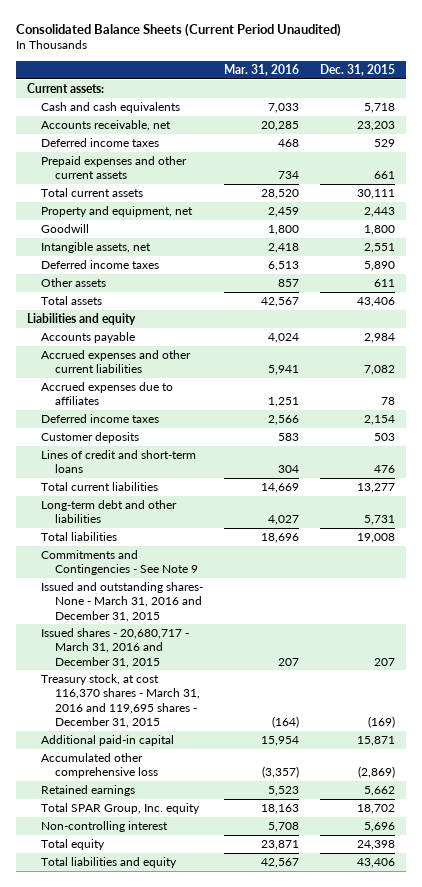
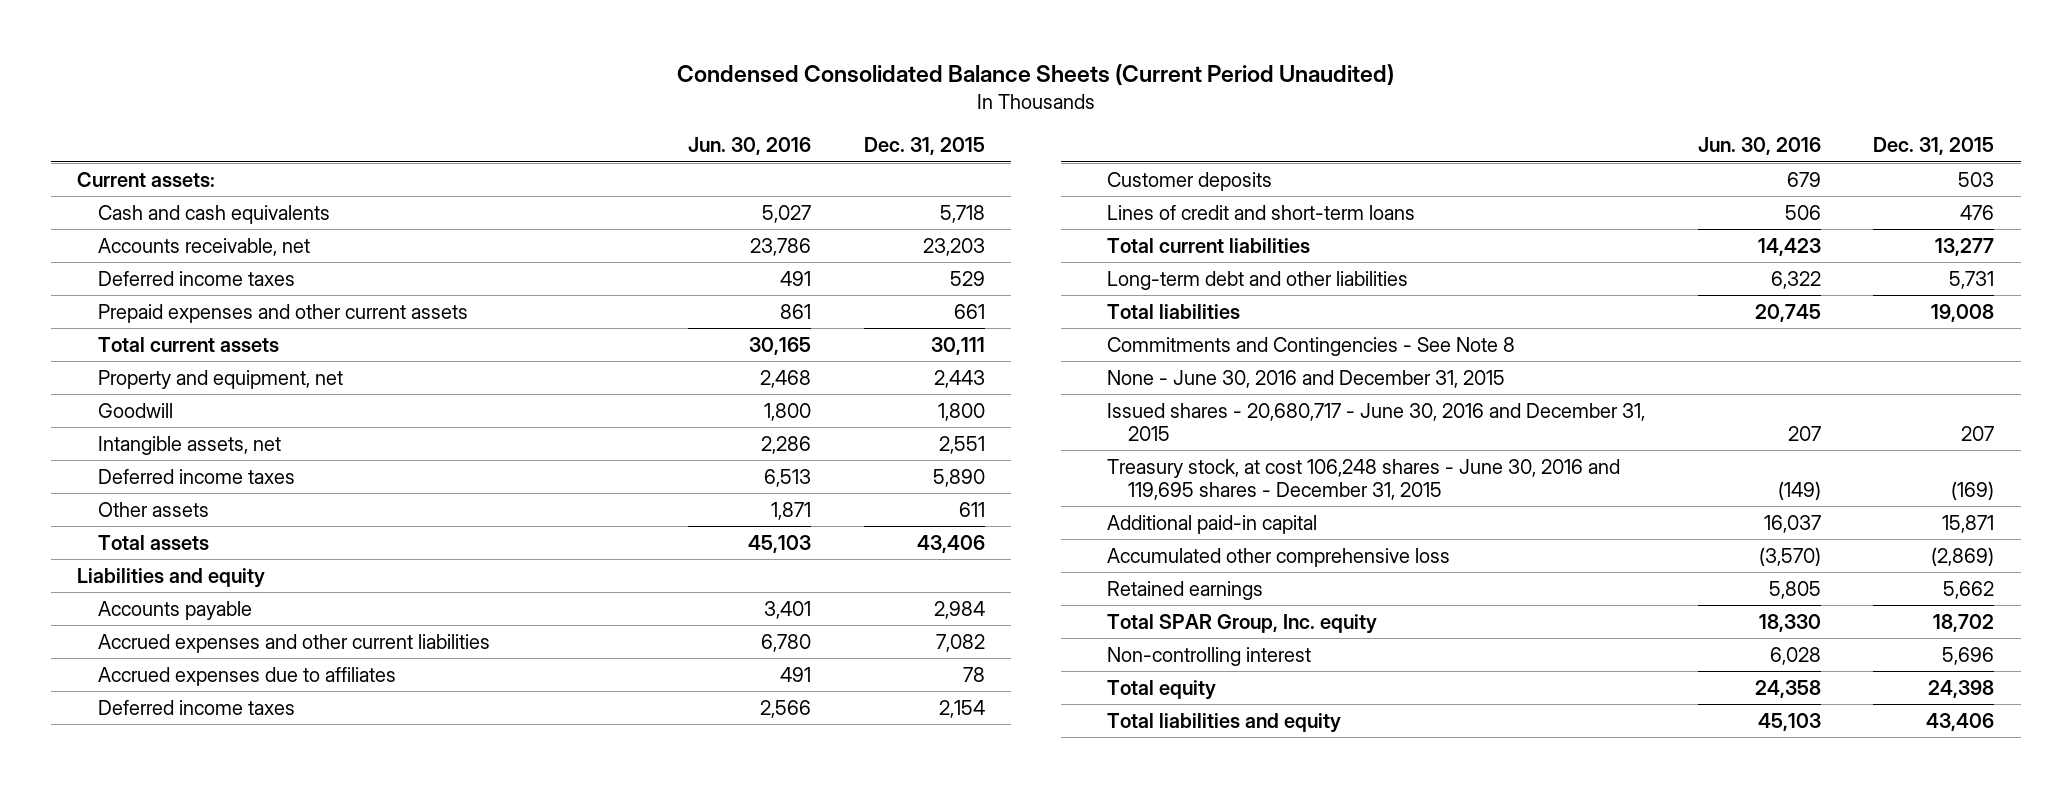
- Consolidated Balance Sheets (Current Period Unaudited)
+ Condensed Consolidated Balance Sheets (Current Period Unaudited)
- | Mar. 31, 2016 | Dec. 31, 2015
+ | Jun. 30, 2016 | Dec. 31, 2015
- Commitments and Contingencies - See Note 9
- Issued and outstanding shares- None - March 31, 2016 and December 31, 2015
- Issued shares - 20,680,717 - March 31, 2016 and December 31, 2015 | 207 | 207
- Treasury stock, at cost 116,370 shares - March 31, 2016 and 119,695 shares - December 31, 2015 | (164) | (169)
+ Commitments and Contingencies - See Note 8
+ None - June 30, 2016 and December 31, 2015
+ Issued shares - 20,680,717 - June 30, 2016 and December 31, 2015 | 207 | 207
+ Treasury stock, at cost 106,248 shares - June 30, 2016 and 119,695 shares - December 31, 2015 | (149) | (169)

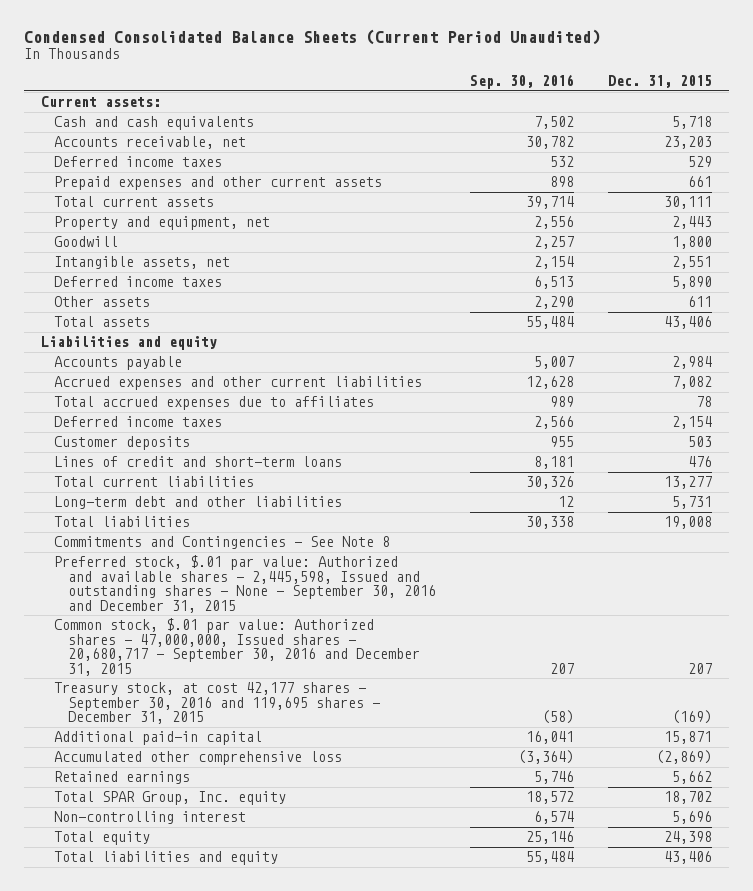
- | Jun. 30, 2016 | Dec. 31, 2015
+ | Sep. 30, 2016 | Dec. 31, 2015
- Accrued expenses due to affiliates | 491 | 78
+ Total accrued expenses due to affiliates | 989 | 78
- None - June 30, 2016 and December 31, 2015
- Issued shares - 20,680,717 - June 30, 2016 and December 31, 2015 | 207 | 207
- Treasury stock, at cost 106,248 shares - June 30, 2016 and 119,695 shares - December 31, 2015 | (149) | (169)
+ Preferred stock, $.01 par value: Authorized and available shares - 2,445,598, Issued and outstanding shares - None - September 30, 2016 and December 31, 2015
+ Common stock, $.01 par value: Authorized shares - 47,000,000, Issued shares - 20,680,717 - September 30, 2016 and December 31, 2015 | 207 | 207
+ Treasury stock, at cost 42,177 shares - September 30, 2016 and 119,695 shares - December 31, 2015 | (58) | (169)

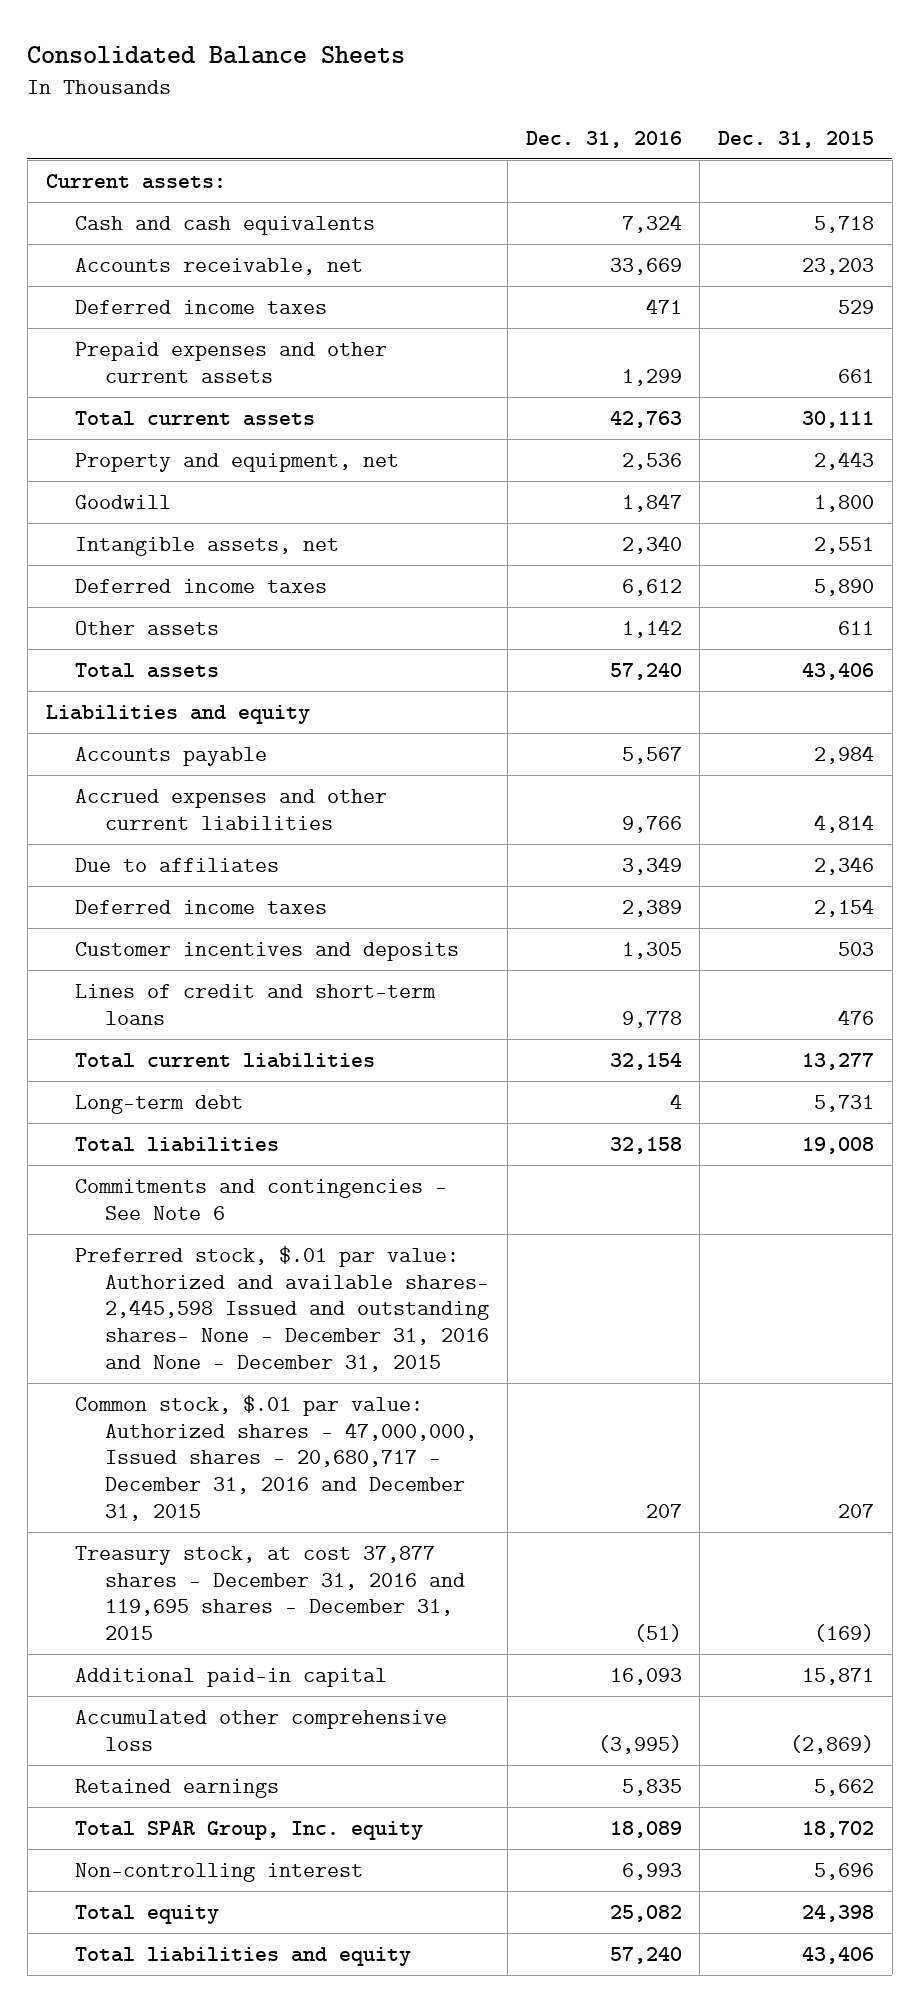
- Condensed Consolidated Balance Sheets (Current Period Unaudited)
+ Consolidated Balance Sheets
- | Sep. 30, 2016 | Dec. 31, 2015
+ | Dec. 31, 2016 | Dec. 31, 2015
- Accrued expenses and other current liabilities | 12,628 | 7,082
- Total accrued expenses due to affiliates | 989 | 78
+ Accrued expenses and other current liabilities | 9,766 | 4,814
+ Due to affiliates | 3,349 | 2,346
- Customer deposits | 955 | 503
+ Customer incentives and deposits | 1,305 | 503
- Long-term debt and other liabilities | 12 | 5,731
+ Long-term debt | 4 | 5,731
- Commitments and Contingencies - See Note 8
- Preferred stock, $.01 par value: Authorized and available shares - 2,445,598, Issued and outstanding shares - None - September 30, 2016 and December 31, 2015
- Common stock, $.01 par value: Authorized shares - 47,000,000, Issued shares - 20,680,717 - September 30, 2016 and December 31, 2015 | 207 | 207
- Treasury stock, at cost 42,177 shares - September 30, 2016 and 119,695 shares - December 31, 2015 | (58) | (169)
+ Commitments and contingencies - See Note 6
+ Preferred stock, $.01 par value: Authorized and available shares- 2,445,598 Issued and outstanding shares- None - December 31, 2016 and None - December 31, 2015
+ Common stock, $.01 par value: Authorized shares - 47,000,000, Issued shares - 20,680,717 - December 31, 2016 and December 31, 2015 | 207 | 207
+ Treasury stock, at cost 37,877 shares - December 31, 2016 and 119,695 shares - December 31, 2015 | (51) | (169)

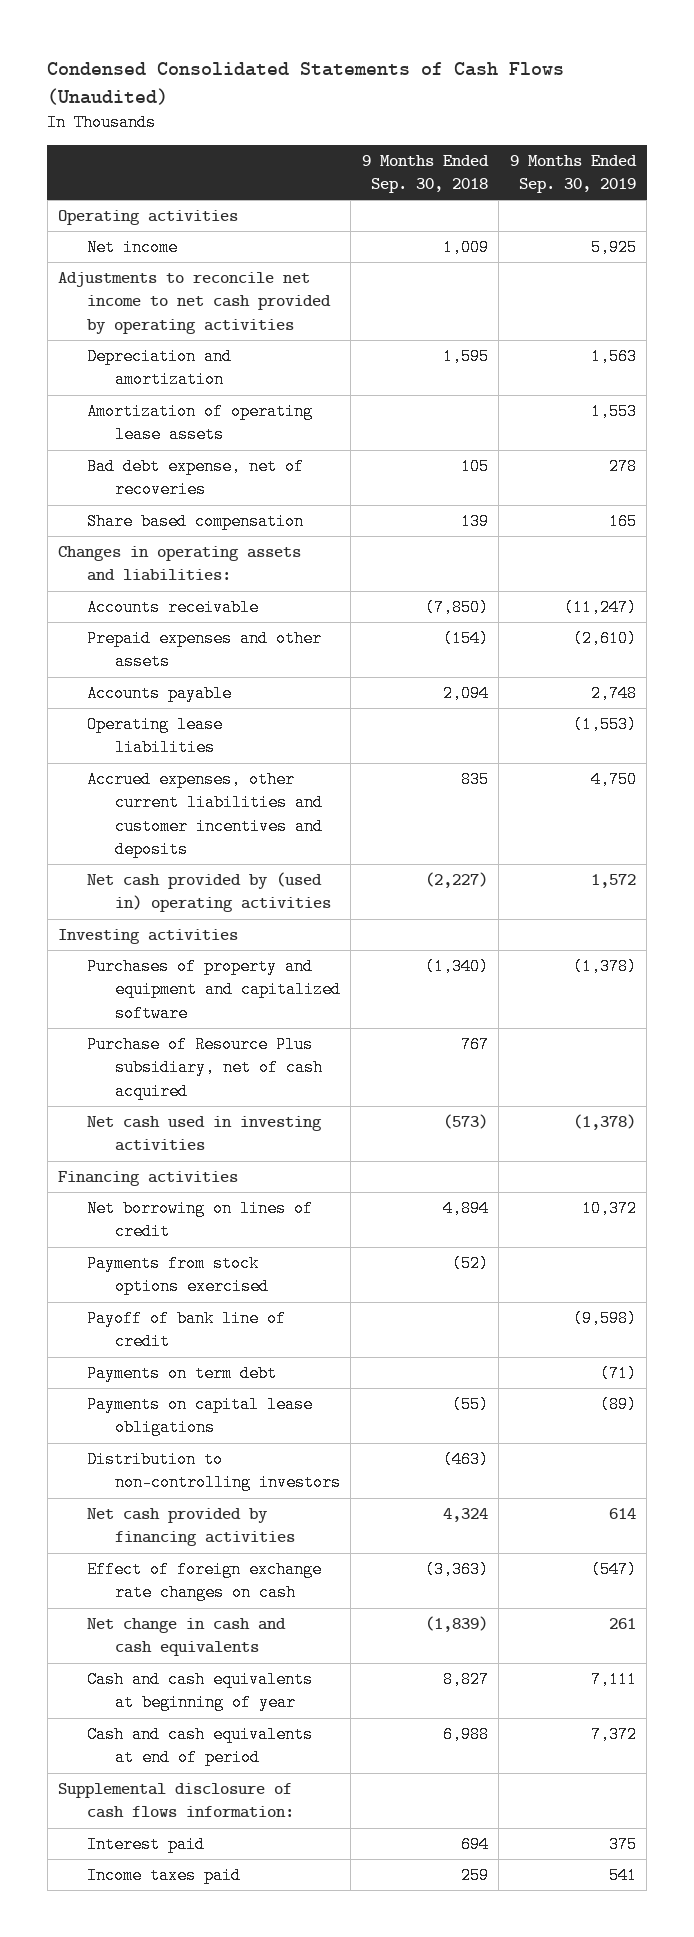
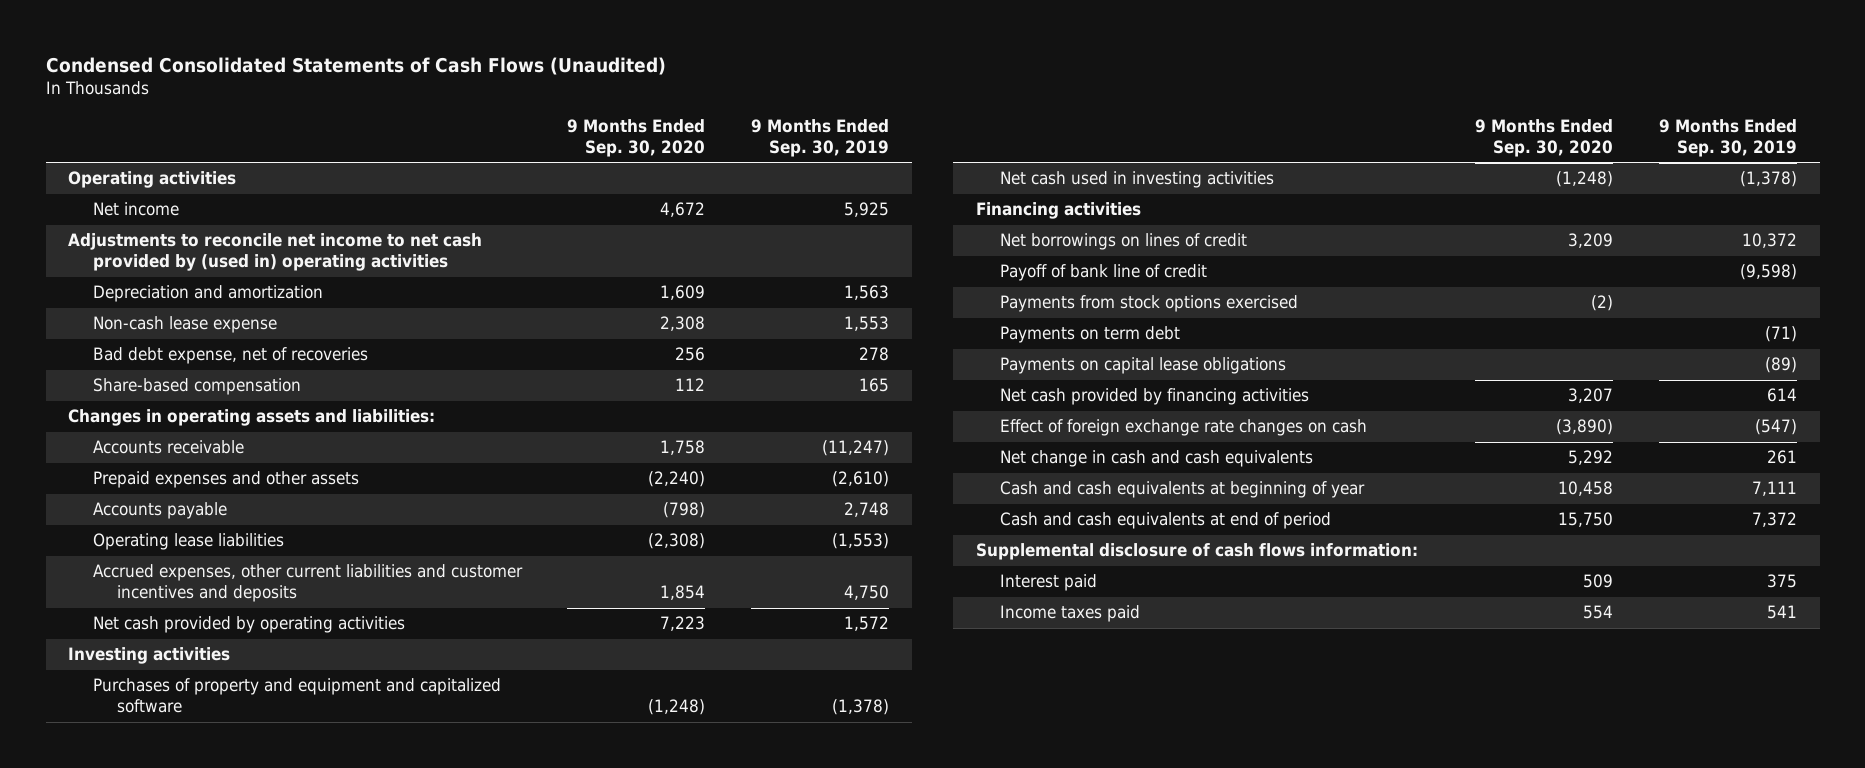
- | 9 Months Ended Sep. 30, 2018 | 9 Months Ended Sep. 30, 2019
+ | 9 Months Ended Sep. 30, 2020 | 9 Months Ended Sep. 30, 2019
- Adjustments to reconcile net income to net cash provided by operating activities
+ Adjustments to reconcile net income to net cash provided by (used in) operating activities
- Amortization of operating lease assets | | 1,553
+ Non-cash lease expense | 2,308 | 1,553
- Share based compensation | 139 | 165
+ Share-based compensation | 112 | 165
- Net cash provided by (used in) operating activities | (2,227) | 1,572
+ Net cash provided by operating activities | 7,223 | 1,572
- Purchase of Resource Plus subsidiary, net of cash acquired | 767 |
- Net borrowing on lines of credit | 4,894 | 10,372
+ Net borrowings on lines of credit | 3,209 | 10,372
moved down: Payments from stock options exercised | (2) |
- Distribution to non-controlling investors | (463) |

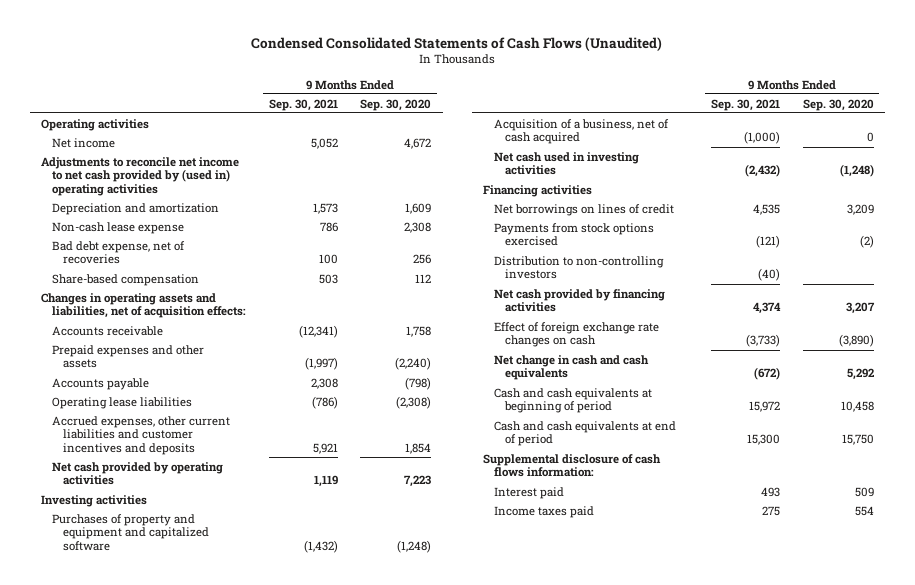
- | 9 Months Ended Sep. 30, 2020 | 9 Months Ended Sep. 30, 2019
+ | 9 Months Ended Sep. 30, 2021 | 9 Months Ended Sep. 30, 2020
- Changes in operating assets and liabilities:
+ Changes in operating assets and liabilities, net of acquisition effects:
+ Acquisition of a business, net of cash acquired | (1,000) | 0
- Payoff of bank line of credit | | (9,598)
- Payments on term debt | | (71)
- Payments on capital lease obligations | | (89)
+ Distribution to non-controlling investors | (40) |
- Cash and cash equivalents at beginning of year | 10,458 | 7,111
+ Cash and cash equivalents at beginning of period | 15,972 | 10,458

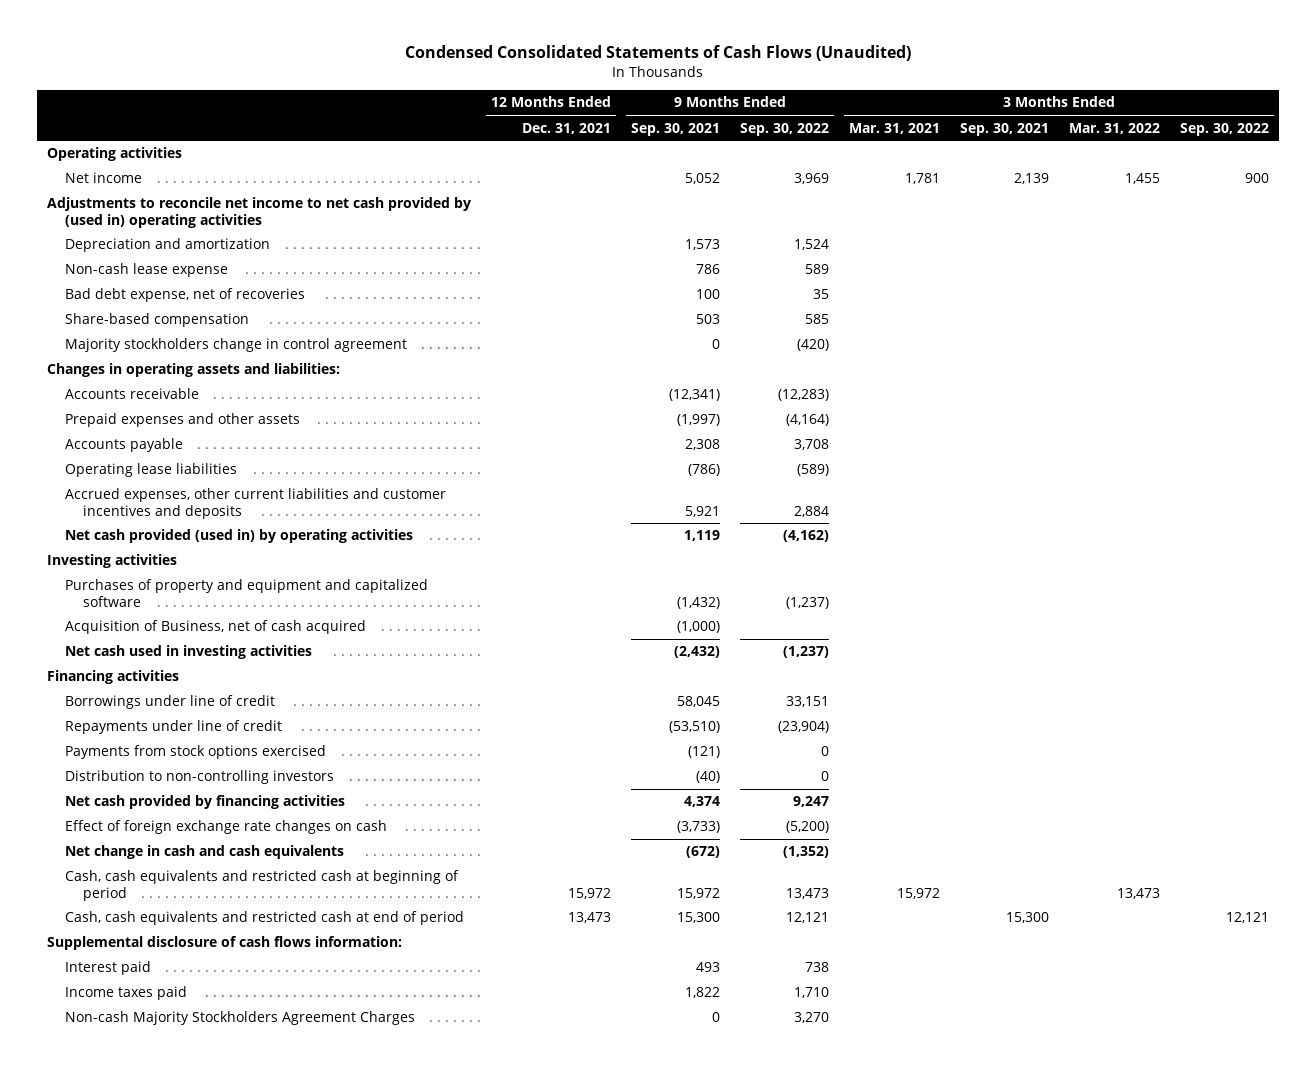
- | 9 Months Ended Sep. 30, 2021 | 9 Months Ended Sep. 30, 2020
+ | 12 Months Ended Dec. 31, 2021 | 9 Months Ended Sep. 30, 2021 | 9 Months Ended Sep. 30, 2022 | 3 Months Ended Mar. 31, 2021 | 3 Months Ended Sep. 30, 2021 | 3 Months Ended Mar. 31, 2022 | 3 Months Ended Sep. 30, 2022
- Changes in operating assets and liabilities, net of acquisition effects:
+ Majority stockholders change in control agreement | | 0 | (420) | | | |
+ Changes in operating assets and liabilities:
- Net cash provided by operating activities | 1,119 | 7,223
+ Net cash provided (used in) by operating activities | | 1,119 | (4,162) | | | |
- Acquisition of a business, net of cash acquired | (1,000) | 0
+ Acquisition of Business, net of cash acquired | | (1,000) | | | | |
- Net borrowings on lines of credit | 4,535 | 3,209
+ Borrowings under line of credit | | 58,045 | 33,151 | | | |
+ Repayments under line of credit | | (53,510) | (23,904) | | | |
- Cash and cash equivalents at beginning of period | 15,972 | 10,458
- Cash and cash equivalents at end of period | 15,300 | 15,750
+ Cash, cash equivalents and restricted cash at beginning of period | 15,972 | 15,972 | 13,473 | 15,972 | | 13,473 |
+ Cash, cash equivalents and restricted cash at end of period | 13,473 | 15,300 | 12,121 | | 15,300 | | 12,121
- Income taxes paid | 275 | 554
+ Income taxes paid | | 1,822 | 1,710 | | | |
+ Non-cash Majority Stockholders Agreement Charges | | 0 | 3,270 | | | |

